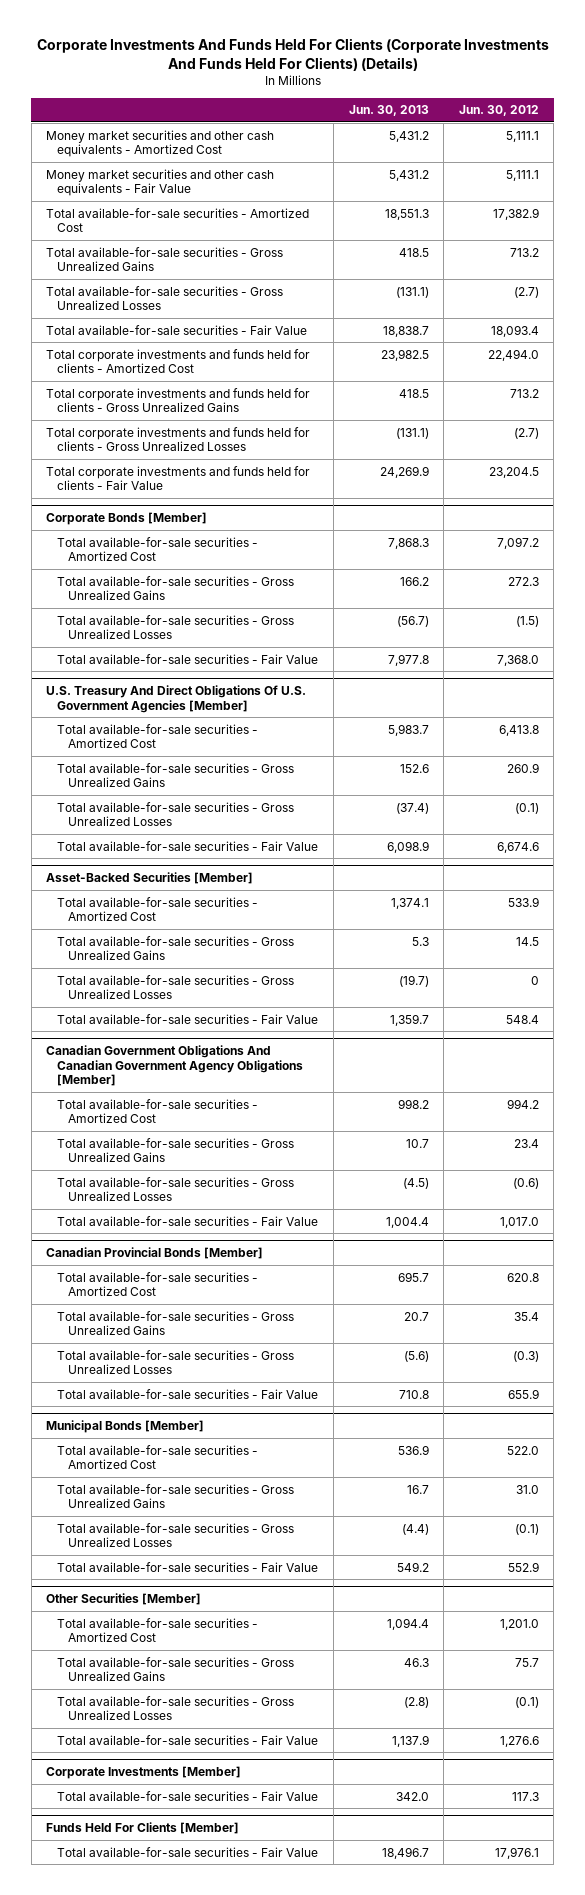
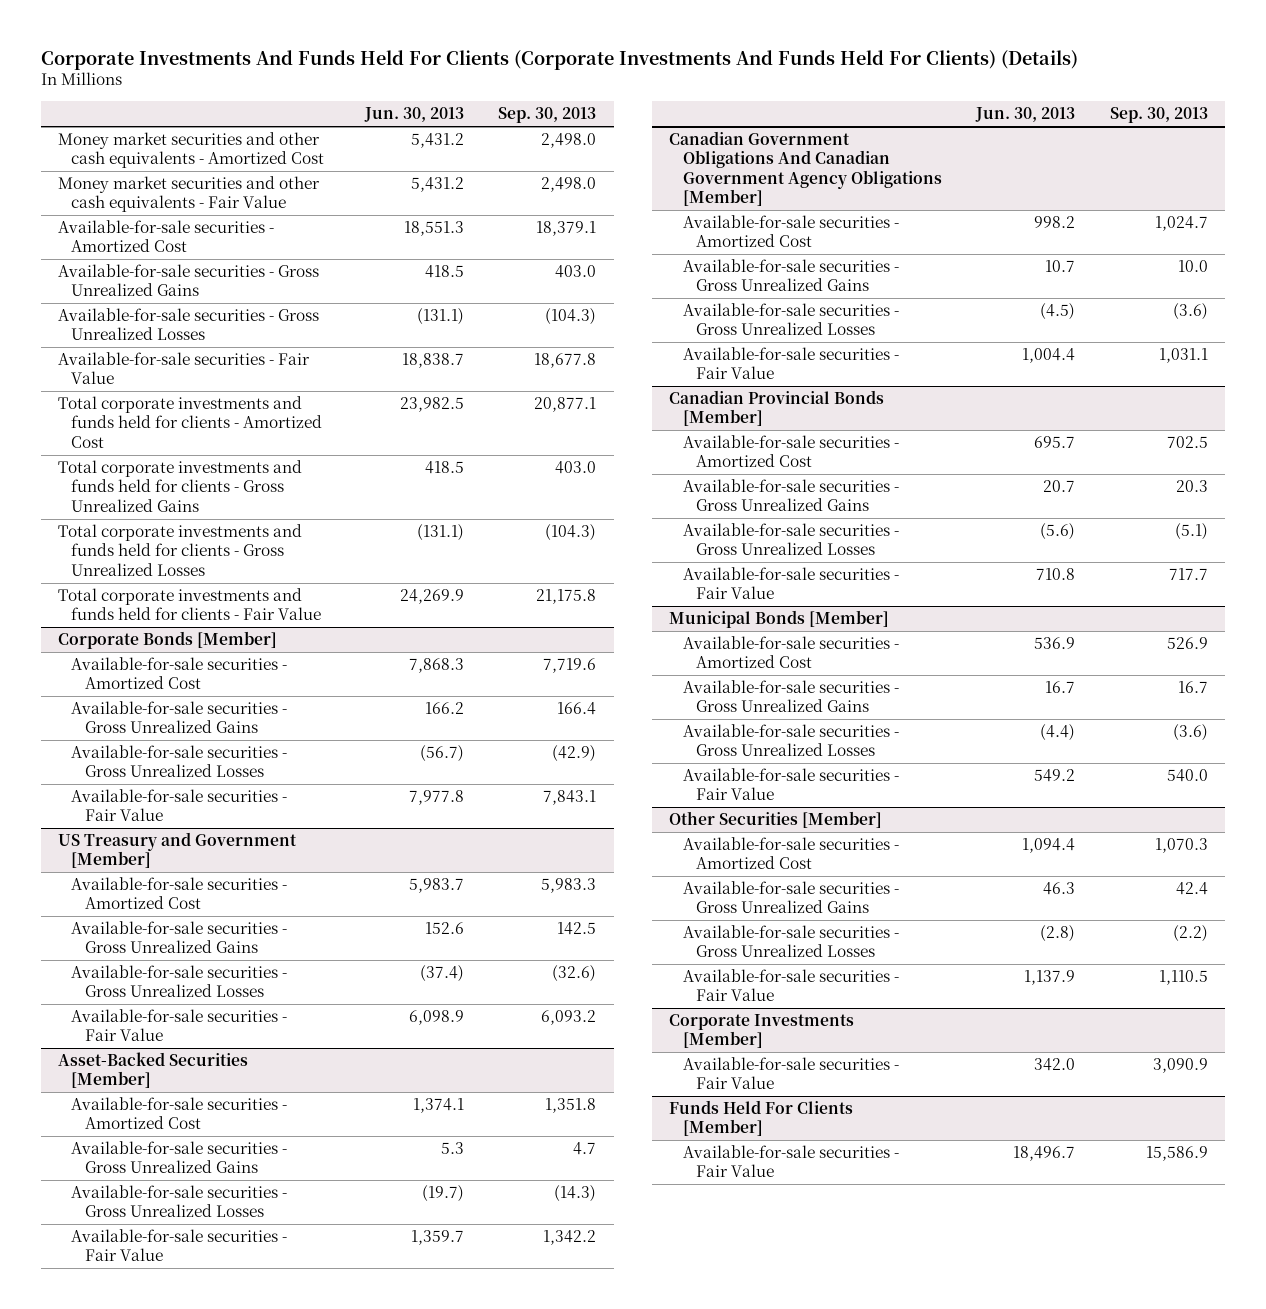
- | Jun. 30, 2013 | Jun. 30, 2012
+ | Jun. 30, 2013 | Sep. 30, 2013
- Total available-for-sale securities - Amortized Cost | 18,551.3 | 17,382.9
- Total available-for-sale securities - Gross Unrealized Gains | 418.5 | 713.2
- Total available-for-sale securities - Gross Unrealized Losses | (131.1) | (2.7)
- Total available-for-sale securities - Fair Value | 18,838.7 | 18,093.4
+ Available-for-sale securities - Amortized Cost | 18,551.3 | 18,379.1
+ Available-for-sale securities - Gross Unrealized Gains | 418.5 | 403.0
+ Available-for-sale securities - Gross Unrealized Losses | (131.1) | (104.3)
+ Available-for-sale securities - Fair Value | 18,838.7 | 18,677.8
@ Corporate Bonds [Member]
- Total available-for-sale securities - Amortized Cost | 7,868.3 | 7,097.2
- Total available-for-sale securities - Gross Unrealized Gains | 166.2 | 272.3
- Total available-for-sale securities - Gross Unrealized Losses | (56.7) | (1.5)
- Total available-for-sale securities - Fair Value | 7,977.8 | 7,368.0
- U.S. Treasury And Direct Obligations Of U.S. Government Agencies [Member]
- Total available-for-sale securities - Amortized Cost | 5,983.7 | 6,413.8
- Total available-for-sale securities - Gross Unrealized Gains | 152.6 | 260.9
- Total available-for-sale securities - Gross Unrealized Losses | (37.4) | (0.1)
- Total available-for-sale securities - Fair Value | 6,098.9 | 6,674.6
@ Corporate Bonds [Member]
+ Available-for-sale securities - Amortized Cost | 7,868.3 | 7,719.6
+ Available-for-sale securities - Gross Unrealized Gains | 166.2 | 166.4
+ Available-for-sale securities - Gross Unrealized Losses | (56.7) | (42.9)
+ Available-for-sale securities - Fair Value | 7,977.8 | 7,843.1
+ US Treasury and Government [Member]
+ Available-for-sale securities - Amortized Cost | 5,983.7 | 5,983.3
+ Available-for-sale securities - Gross Unrealized Gains | 152.6 | 142.5
+ Available-for-sale securities - Gross Unrealized Losses | (37.4) | (32.6)
+ Available-for-sale securities - Fair Value | 6,098.9 | 6,093.2
@ Asset-Backed Securities [Member]
- Total available-for-sale securities - Amortized Cost | 1,374.1 | 533.9
- Total available-for-sale securities - Gross Unrealized Gains | 5.3 | 14.5
- Total available-for-sale securities - Gross Unrealized Losses | (19.7) | 0
- Total available-for-sale securities - Fair Value | 1,359.7 | 548.4
+ Available-for-sale securities - Amortized Cost | 1,374.1 | 1,351.8
+ Available-for-sale securities - Gross Unrealized Gains | 5.3 | 4.7
+ Available-for-sale securities - Gross Unrealized Losses | (19.7) | (14.3)
+ Available-for-sale securities - Fair Value | 1,359.7 | 1,342.2
@ Canadian Government Obligations And Canadian Government Agency Obligations [Member]
- Total available-for-sale securities - Amortized Cost | 998.2 | 994.2
- Total available-for-sale securities - Gross Unrealized Gains | 10.7 | 23.4
- Total available-for-sale securities - Gross Unrealized Losses | (4.5) | (0.6)
- Total available-for-sale securities - Fair Value | 1,004.4 | 1,017.0
+ Available-for-sale securities - Amortized Cost | 998.2 | 1,024.7
+ Available-for-sale securities - Gross Unrealized Gains | 10.7 | 10.0
+ Available-for-sale securities - Gross Unrealized Losses | (4.5) | (3.6)
+ Available-for-sale securities - Fair Value | 1,004.4 | 1,031.1
@ Canadian Provincial Bonds [Member]
- Total available-for-sale securities - Amortized Cost | 695.7 | 620.8
- Total available-for-sale securities - Gross Unrealized Gains | 20.7 | 35.4
- Total available-for-sale securities - Gross Unrealized Losses | (5.6) | (0.3)
- Total available-for-sale securities - Fair Value | 710.8 | 655.9
+ Available-for-sale securities - Amortized Cost | 695.7 | 702.5
+ Available-for-sale securities - Gross Unrealized Gains | 20.7 | 20.3
+ Available-for-sale securities - Gross Unrealized Losses | (5.6) | (5.1)
+ Available-for-sale securities - Fair Value | 710.8 | 717.7
@ Municipal Bonds [Member]
- Total available-for-sale securities - Amortized Cost | 536.9 | 522.0
- Total available-for-sale securities - Gross Unrealized Gains | 16.7 | 31.0
- Total available-for-sale securities - Gross Unrealized Losses | (4.4) | (0.1)
- Total available-for-sale securities - Fair Value | 549.2 | 552.9
+ Available-for-sale securities - Amortized Cost | 536.9 | 526.9
+ Available-for-sale securities - Gross Unrealized Gains | 16.7 | 16.7
+ Available-for-sale securities - Gross Unrealized Losses | (4.4) | (3.6)
+ Available-for-sale securities - Fair Value | 549.2 | 540.0
@ Other Securities [Member]
- Total available-for-sale securities - Amortized Cost | 1,094.4 | 1,201.0
- Total available-for-sale securities - Gross Unrealized Gains | 46.3 | 75.7
- Total available-for-sale securities - Gross Unrealized Losses | (2.8) | (0.1)
- Total available-for-sale securities - Fair Value | 1,137.9 | 1,276.6
+ Available-for-sale securities - Amortized Cost | 1,094.4 | 1,070.3
+ Available-for-sale securities - Gross Unrealized Gains | 46.3 | 42.4
+ Available-for-sale securities - Gross Unrealized Losses | (2.8) | (2.2)
+ Available-for-sale securities - Fair Value | 1,137.9 | 1,110.5
@ Corporate Investments [Member]
- Total available-for-sale securities - Fair Value | 342.0 | 117.3
+ Available-for-sale securities - Fair Value | 342.0 | 3,090.9
@ Funds Held For Clients [Member]
- Total available-for-sale securities - Fair Value | 18,496.7 | 17,976.1
+ Available-for-sale securities - Fair Value | 18,496.7 | 15,586.9

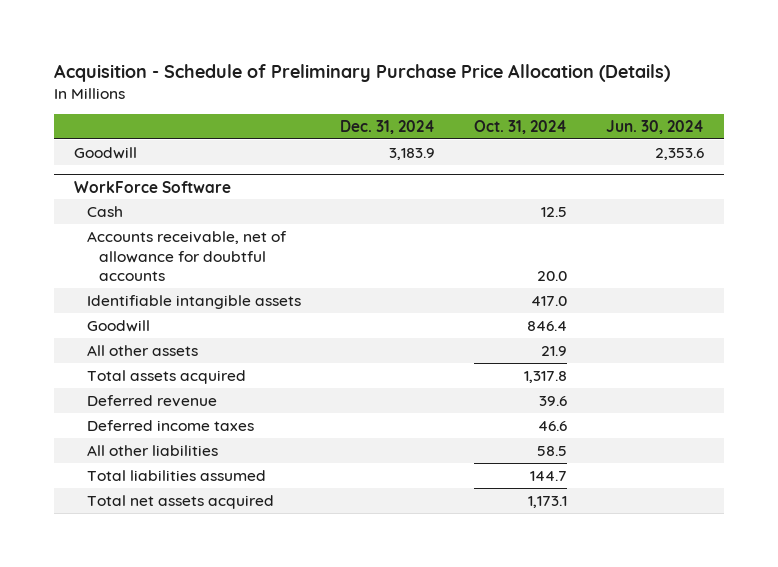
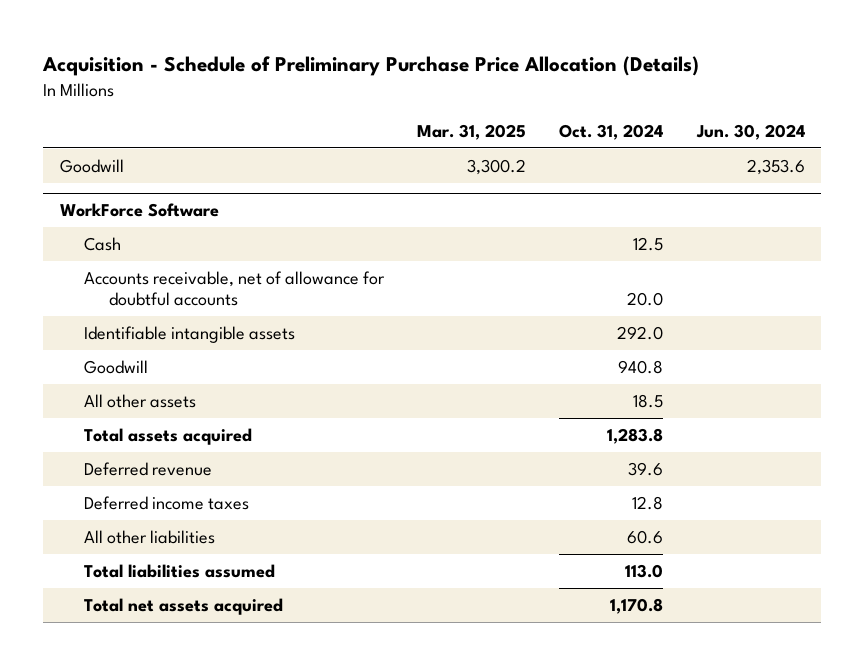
- | Dec. 31, 2024 | Oct. 31, 2024 | Jun. 30, 2024
+ | Mar. 31, 2025 | Oct. 31, 2024 | Jun. 30, 2024
@ WorkForce Software
- Identifiable intangible assets | | 417.0 |
- Goodwill | | 846.4 |
- All other assets | | 21.9 |
- Total assets acquired | | 1,317.8 |
+ Identifiable intangible assets | | 292.0 |
+ Goodwill | | 940.8 |
+ All other assets | | 18.5 |
+ Total assets acquired | | 1,283.8 |
- Deferred income taxes | | 46.6 |
- All other liabilities | | 58.5 |
- Total liabilities assumed | | 144.7 |
- Total net assets acquired | | 1,173.1 |
+ Deferred income taxes | | 12.8 |
+ All other liabilities | | 60.6 |
+ Total liabilities assumed | | 113.0 |
+ Total net assets acquired | | 1,170.8 |

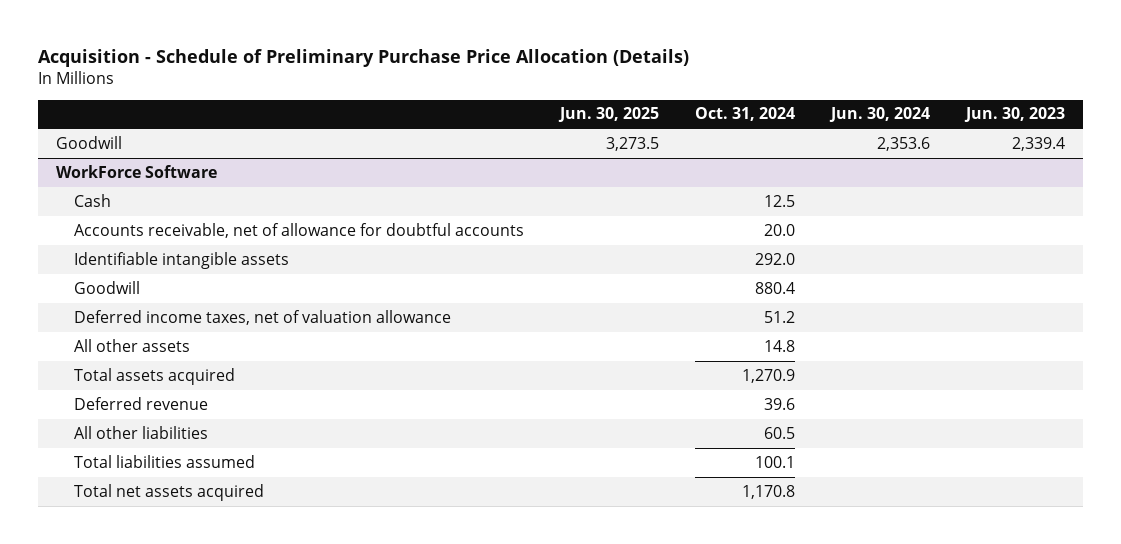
- | Mar. 31, 2025 | Oct. 31, 2024 | Jun. 30, 2024
+ | Jun. 30, 2025 | Oct. 31, 2024 | Jun. 30, 2024 | Jun. 30, 2023
@ WorkForce Software
- Goodwill | | 940.8 |
- All other assets | | 18.5 |
- Total assets acquired | | 1,283.8 |
+ Goodwill | | 880.4 | |
+ Deferred income taxes, net of valuation allowance | | 51.2 | |
+ All other assets | | 14.8 | |
+ Total assets acquired | | 1,270.9 | |
- Deferred income taxes | | 12.8 |
- All other liabilities | | 60.6 |
- Total liabilities assumed | | 113.0 |
+ All other liabilities | | 60.5 | |
+ Total liabilities assumed | | 100.1 | |

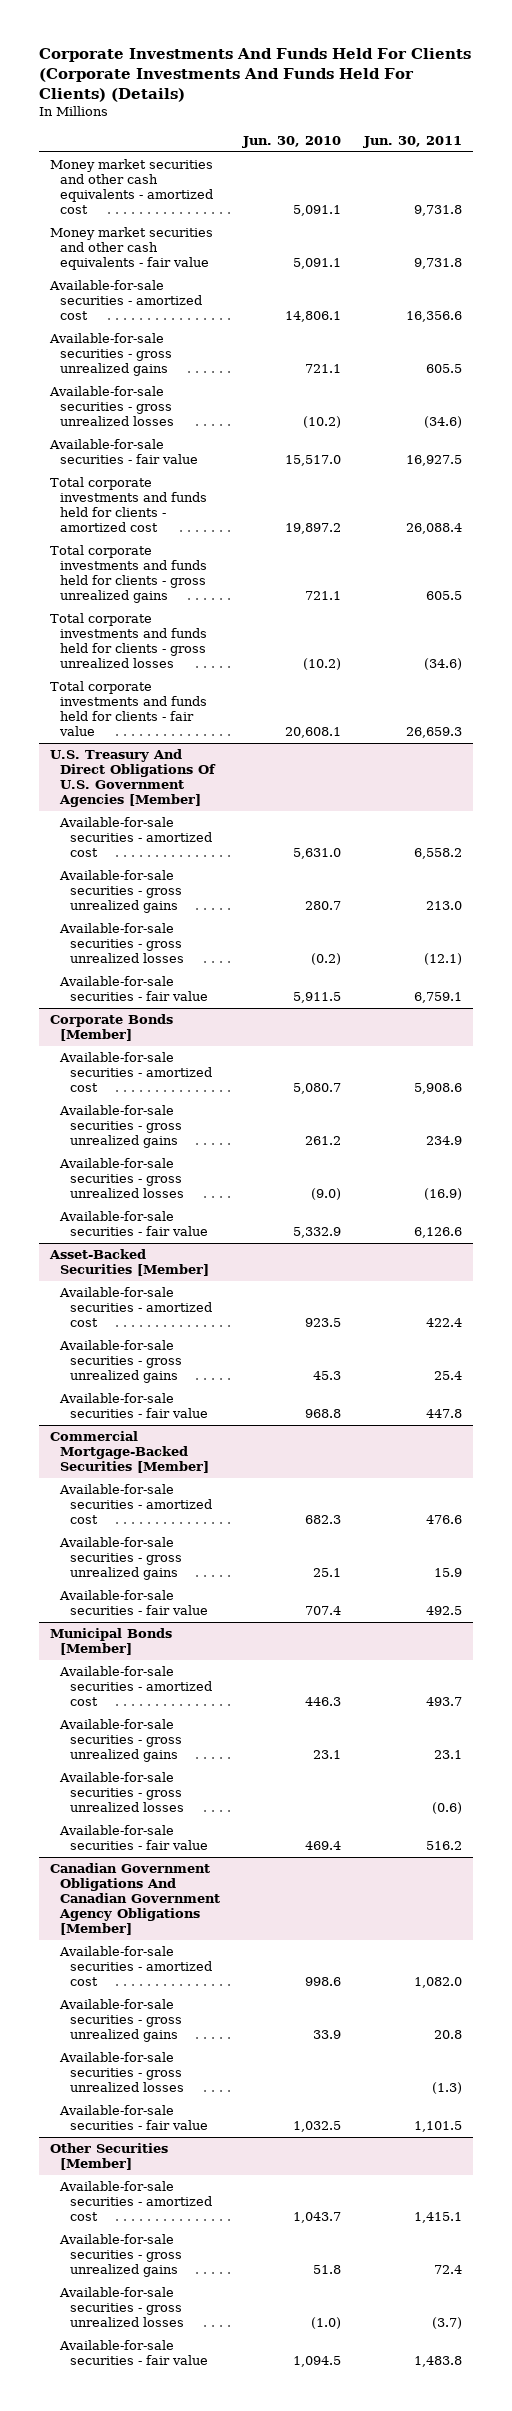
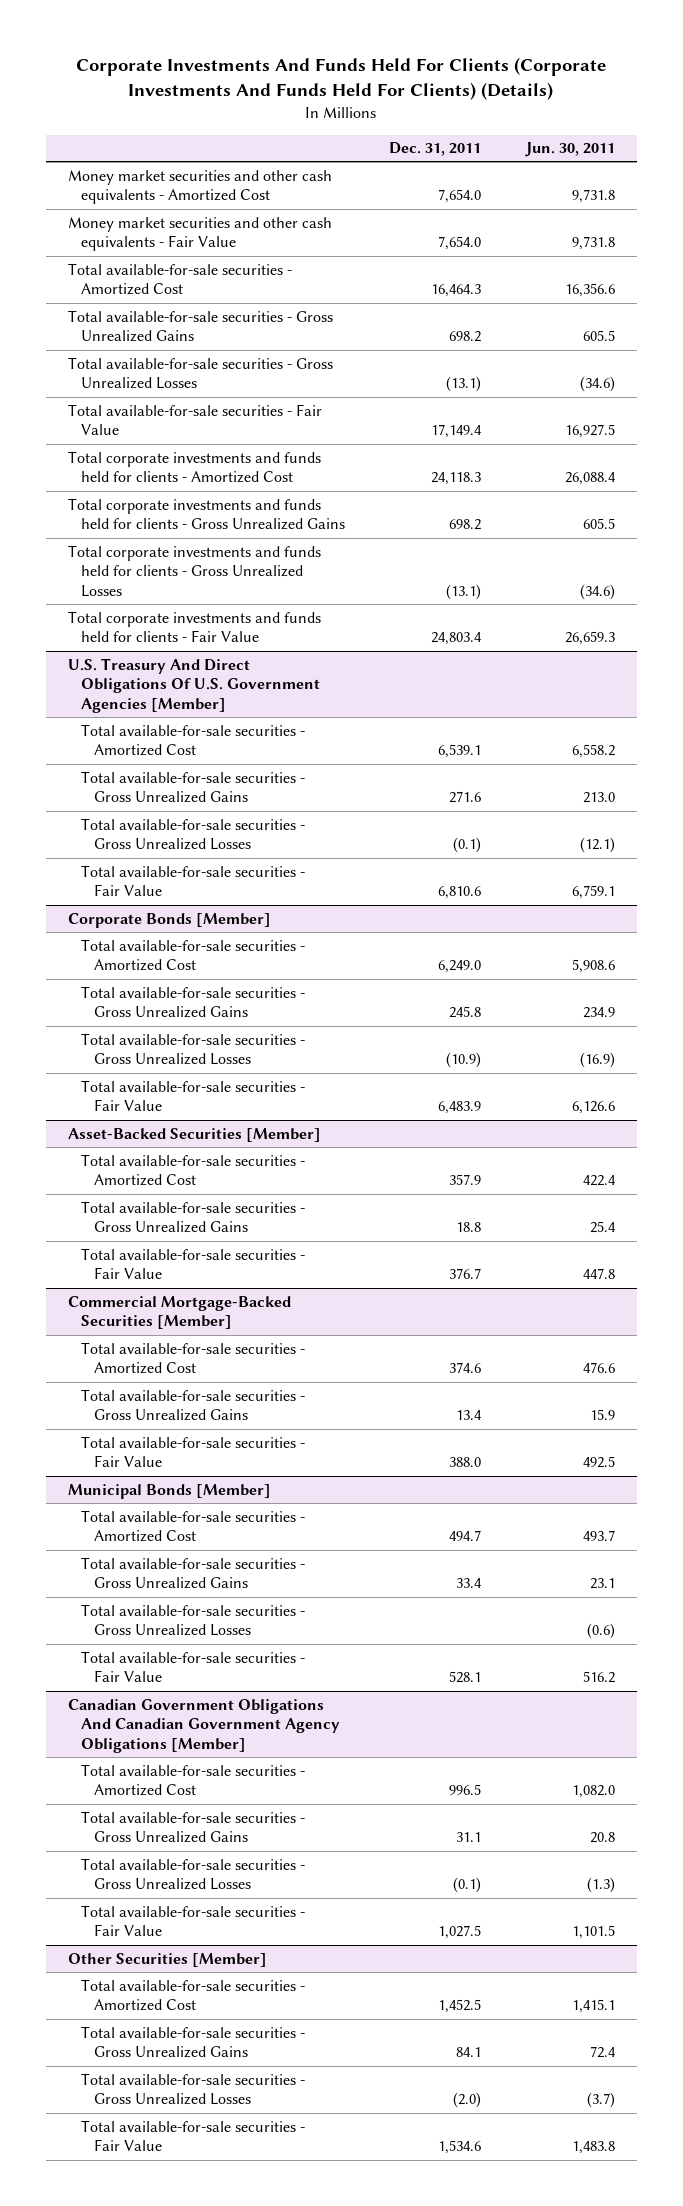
- | Jun. 30, 2010 | Jun. 30, 2011
+ | Dec. 31, 2011 | Jun. 30, 2011
- Money market securities and other cash equivalents - amortized cost | 5,091.1 | 9,731.8
- Money market securities and other cash equivalents - fair value | 5,091.1 | 9,731.8
- Available-for-sale securities - amortized cost | 14,806.1 | 16,356.6
- Available-for-sale securities - gross unrealized gains | 721.1 | 605.5
- Available-for-sale securities - gross unrealized losses | (10.2) | (34.6)
- Available-for-sale securities - fair value | 15,517.0 | 16,927.5
- Total corporate investments and funds held for clients - amortized cost | 19,897.2 | 26,088.4
- Total corporate investments and funds held for clients - gross unrealized gains | 721.1 | 605.5
- Total corporate investments and funds held for clients - gross unrealized losses | (10.2) | (34.6)
- Total corporate investments and funds held for clients - fair value | 20,608.1 | 26,659.3
+ Money market securities and other cash equivalents - Amortized Cost | 7,654.0 | 9,731.8
+ Money market securities and other cash equivalents - Fair Value | 7,654.0 | 9,731.8
+ Total available-for-sale securities - Amortized Cost | 16,464.3 | 16,356.6
+ Total available-for-sale securities - Gross Unrealized Gains | 698.2 | 605.5
+ Total available-for-sale securities - Gross Unrealized Losses | (13.1) | (34.6)
+ Total available-for-sale securities - Fair Value | 17,149.4 | 16,927.5
+ Total corporate investments and funds held for clients - Amortized Cost | 24,118.3 | 26,088.4
+ Total corporate investments and funds held for clients - Gross Unrealized Gains | 698.2 | 605.5
+ Total corporate investments and funds held for clients - Gross Unrealized Losses | (13.1) | (34.6)
+ Total corporate investments and funds held for clients - Fair Value | 24,803.4 | 26,659.3
@ U.S. Treasury And Direct Obligations Of U.S. Government Agencies [Member]
- Available-for-sale securities - amortized cost | 5,631.0 | 6,558.2
- Available-for-sale securities - gross unrealized gains | 280.7 | 213.0
- Available-for-sale securities - gross unrealized losses | (0.2) | (12.1)
- Available-for-sale securities - fair value | 5,911.5 | 6,759.1
+ Total available-for-sale securities - Amortized Cost | 6,539.1 | 6,558.2
+ Total available-for-sale securities - Gross Unrealized Gains | 271.6 | 213.0
+ Total available-for-sale securities - Gross Unrealized Losses | (0.1) | (12.1)
+ Total available-for-sale securities - Fair Value | 6,810.6 | 6,759.1
@ Corporate Bonds [Member]
- Available-for-sale securities - amortized cost | 5,080.7 | 5,908.6
- Available-for-sale securities - gross unrealized gains | 261.2 | 234.9
- Available-for-sale securities - gross unrealized losses | (9.0) | (16.9)
- Available-for-sale securities - fair value | 5,332.9 | 6,126.6
+ Total available-for-sale securities - Amortized Cost | 6,249.0 | 5,908.6
+ Total available-for-sale securities - Gross Unrealized Gains | 245.8 | 234.9
+ Total available-for-sale securities - Gross Unrealized Losses | (10.9) | (16.9)
+ Total available-for-sale securities - Fair Value | 6,483.9 | 6,126.6
@ Asset-Backed Securities [Member]
- Available-for-sale securities - amortized cost | 923.5 | 422.4
- Available-for-sale securities - gross unrealized gains | 45.3 | 25.4
- Available-for-sale securities - fair value | 968.8 | 447.8
+ Total available-for-sale securities - Amortized Cost | 357.9 | 422.4
+ Total available-for-sale securities - Gross Unrealized Gains | 18.8 | 25.4
+ Total available-for-sale securities - Fair Value | 376.7 | 447.8
@ Commercial Mortgage-Backed Securities [Member]
- Available-for-sale securities - amortized cost | 682.3 | 476.6
- Available-for-sale securities - gross unrealized gains | 25.1 | 15.9
- Available-for-sale securities - fair value | 707.4 | 492.5
+ Total available-for-sale securities - Amortized Cost | 374.6 | 476.6
+ Total available-for-sale securities - Gross Unrealized Gains | 13.4 | 15.9
+ Total available-for-sale securities - Fair Value | 388.0 | 492.5
@ Municipal Bonds [Member]
- Available-for-sale securities - amortized cost | 446.3 | 493.7
- Available-for-sale securities - gross unrealized gains | 23.1 | 23.1
- Available-for-sale securities - gross unrealized losses | | (0.6)
- Available-for-sale securities - fair value | 469.4 | 516.2
+ Total available-for-sale securities - Amortized Cost | 494.7 | 493.7
+ Total available-for-sale securities - Gross Unrealized Gains | 33.4 | 23.1
+ Total available-for-sale securities - Gross Unrealized Losses | | (0.6)
+ Total available-for-sale securities - Fair Value | 528.1 | 516.2
@ Canadian Government Obligations And Canadian Government Agency Obligations [Member]
- Available-for-sale securities - amortized cost | 998.6 | 1,082.0
- Available-for-sale securities - gross unrealized gains | 33.9 | 20.8
- Available-for-sale securities - gross unrealized losses | | (1.3)
- Available-for-sale securities - fair value | 1,032.5 | 1,101.5
+ Total available-for-sale securities - Amortized Cost | 996.5 | 1,082.0
+ Total available-for-sale securities - Gross Unrealized Gains | 31.1 | 20.8
+ Total available-for-sale securities - Gross Unrealized Losses | (0.1) | (1.3)
+ Total available-for-sale securities - Fair Value | 1,027.5 | 1,101.5
@ Other Securities [Member]
- Available-for-sale securities - amortized cost | 1,043.7 | 1,415.1
- Available-for-sale securities - gross unrealized gains | 51.8 | 72.4
- Available-for-sale securities - gross unrealized losses | (1.0) | (3.7)
- Available-for-sale securities - fair value | 1,094.5 | 1,483.8
+ Total available-for-sale securities - Amortized Cost | 1,452.5 | 1,415.1
+ Total available-for-sale securities - Gross Unrealized Gains | 84.1 | 72.4
+ Total available-for-sale securities - Gross Unrealized Losses | (2.0) | (3.7)
+ Total available-for-sale securities - Fair Value | 1,534.6 | 1,483.8

